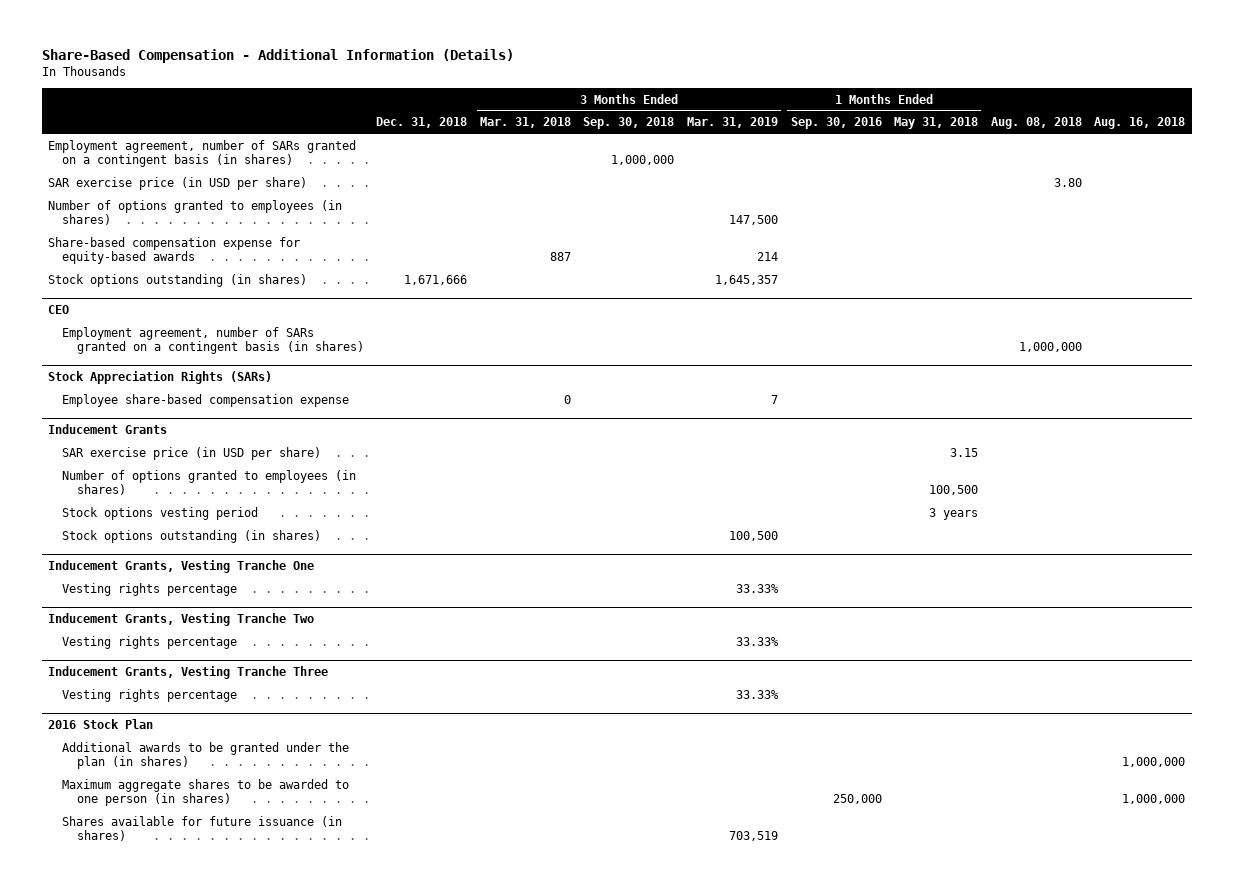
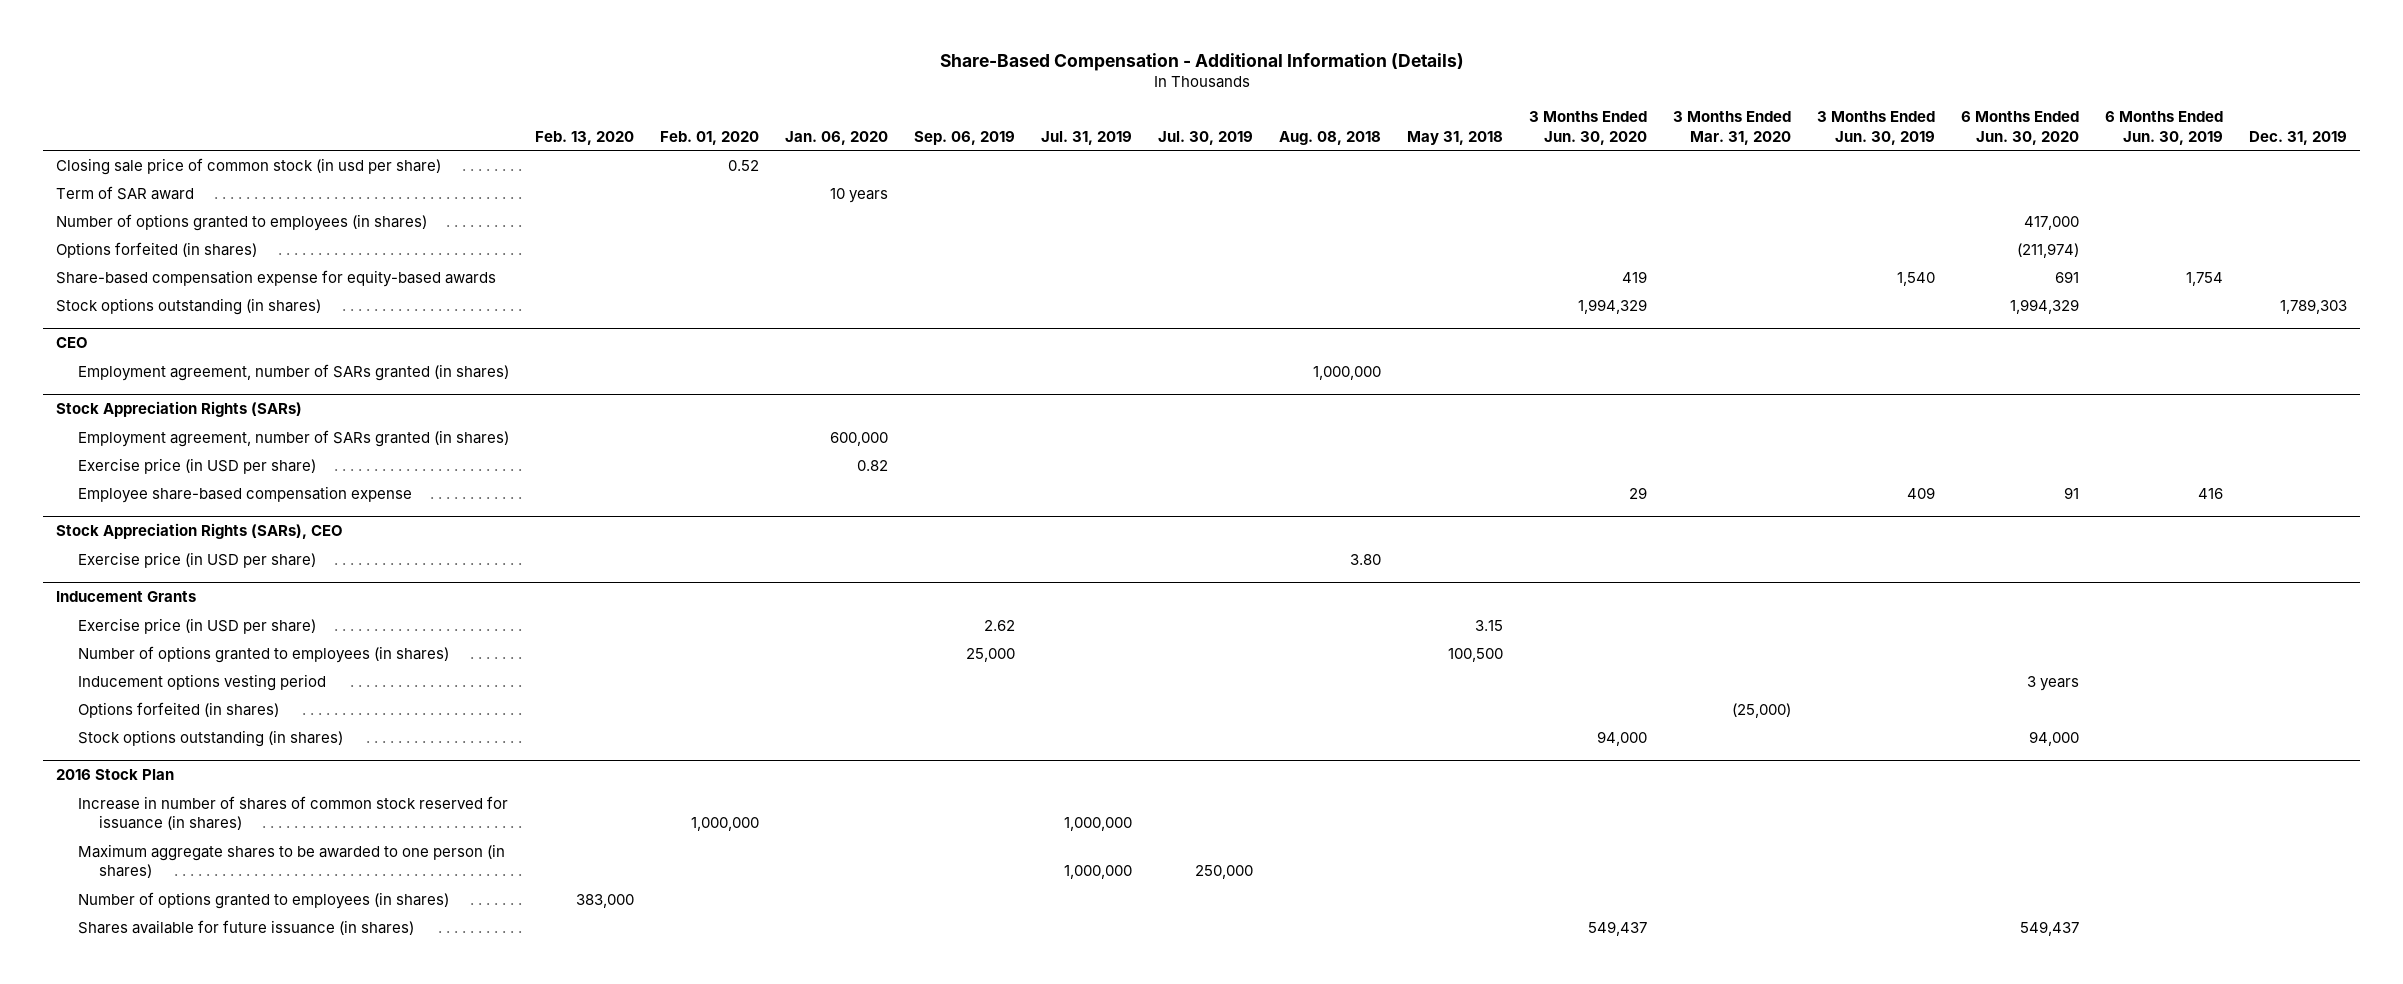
- | Dec. 31, 2018 | 3 Months Ended Mar. 31, 2018 | 3 Months Ended Sep. 30, 2018 | 3 Months Ended Mar. 31, 2019 | 1 Months Ended Sep. 30, 2016 | 1 Months Ended May 31, 2018 | Aug. 08, 2018 | Aug. 16, 2018
+ | Feb. 13, 2020 | Feb. 01, 2020 | Jan. 06, 2020 | Sep. 06, 2019 | Jul. 31, 2019 | Jul. 30, 2019 | Aug. 08, 2018 | May 31, 2018 | 3 Months Ended Jun. 30, 2020 | 3 Months Ended Mar. 31, 2020 | 3 Months Ended Jun. 30, 2019 | 6 Months Ended Jun. 30, 2020 | 6 Months Ended Jun. 30, 2019 | Dec. 31, 2019
- Employment agreement, number of SARs granted on a contingent basis (in shares) | | | 1,000,000 | | | | |
- SAR exercise price (in USD per share) | | | | | | | 3.80 |
+ Closing sale price of common stock (in usd per share) | | 0.52 | | | | | | | | | | | |
+ Term of SAR award | | | 10 years | | | | | | | | | | |
+ Options forfeited (in shares) | | | | | | | | | | | | (211,974) | |
@ CEO
- Employment agreement, number of SARs granted on a contingent basis (in shares) | | | | | | | 1,000,000 |
+ Employment agreement, number of SARs granted (in shares) | | | | | | | 1,000,000 | | | | | | |
@ Stock Appreciation Rights (SARs)
+ Employment agreement, number of SARs granted (in shares) | | | 600,000 | | | | | | | | | | |
+ Exercise price (in USD per share) | | | 0.82 | | | | | | | | | | |
+ Stock Appreciation Rights (SARs), CEO
+ Exercise price (in USD per share) | | | | | | | 3.80 | | | | | | |
@ Inducement Grants
- SAR exercise price (in USD per share) | | | | | | 3.15 | |
+ Exercise price (in USD per share) | | | | 2.62 | | | | 3.15 | | | | | |
- Stock options vesting period | | | | | | 3 years | |
+ Inducement options vesting period | | | | | | | | | | | | 3 years | |
+ Options forfeited (in shares) | | | | | | | | | | (25,000) | | | |
- Inducement Grants, Vesting Tranche One
- Vesting rights percentage | | | | 33.33% | | | |
- Inducement Grants, Vesting Tranche Two
- Vesting rights percentage | | | | 33.33% | | | |
- Inducement Grants, Vesting Tranche Three
- Vesting rights percentage | | | | 33.33% | | | |
@ 2016 Stock Plan
- Additional awards to be granted under the plan (in shares) | | | | | | | | 1,000,000
+ Increase in number of shares of common stock reserved for issuance (in shares) | | 1,000,000 | | | 1,000,000 | | | | | | | | |
+ Number of options granted to employees (in shares) | 383,000 | | | | | | | | | | | | |

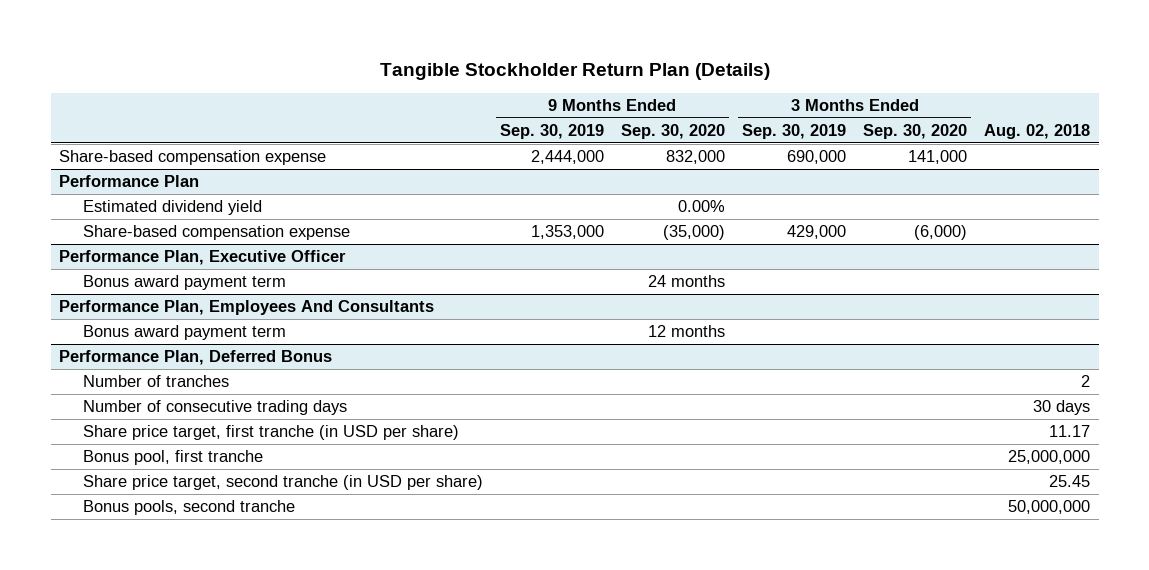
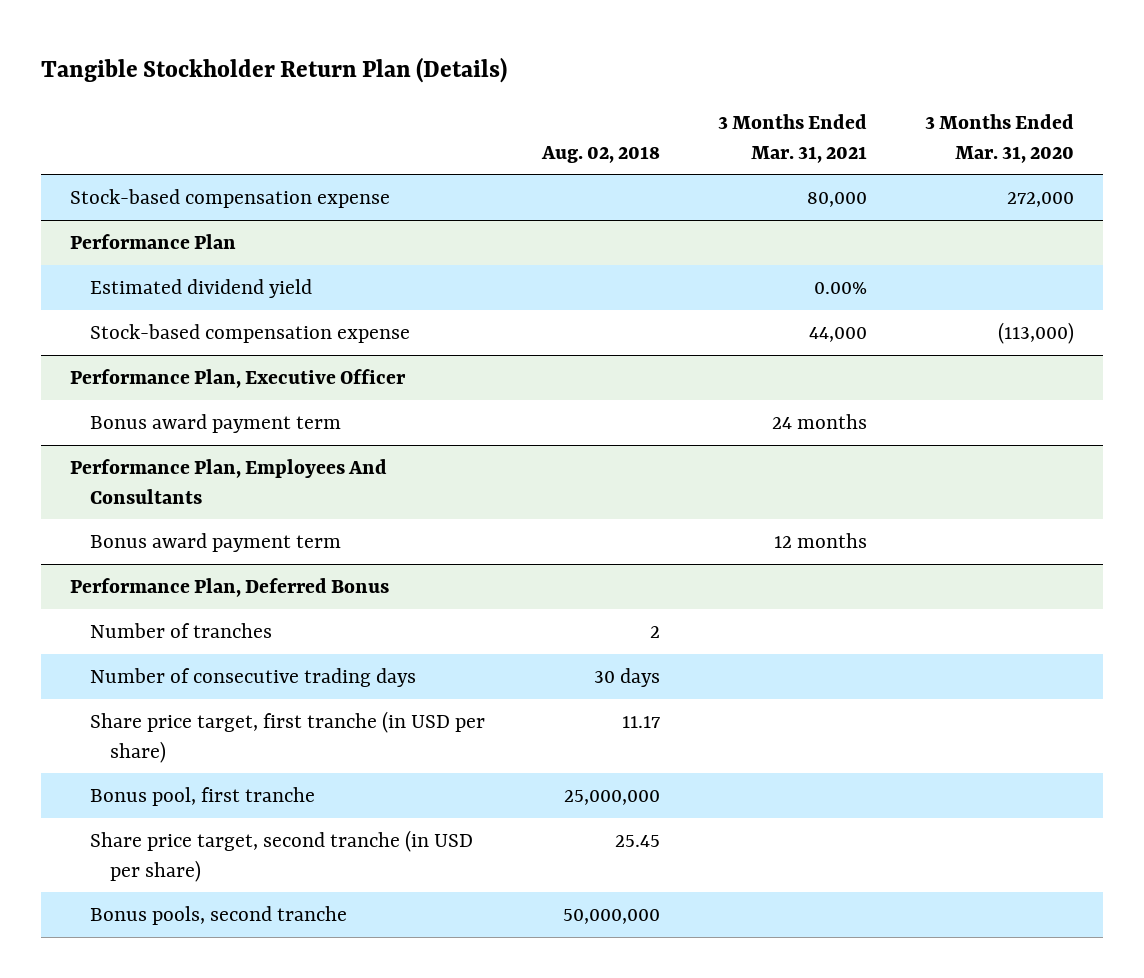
- | 9 Months Ended Sep. 30, 2019 | 9 Months Ended Sep. 30, 2020 | 3 Months Ended Sep. 30, 2019 | 3 Months Ended Sep. 30, 2020 | Aug. 02, 2018
+ | Aug. 02, 2018 | 3 Months Ended Mar. 31, 2021 | 3 Months Ended Mar. 31, 2020
- Share-based compensation expense | 2,444,000 | 832,000 | 690,000 | 141,000 |
+ Stock-based compensation expense | | 80,000 | 272,000
@ Performance Plan
- Share-based compensation expense | 1,353,000 | (35,000) | 429,000 | (6,000) |
+ Stock-based compensation expense | | 44,000 | (113,000)

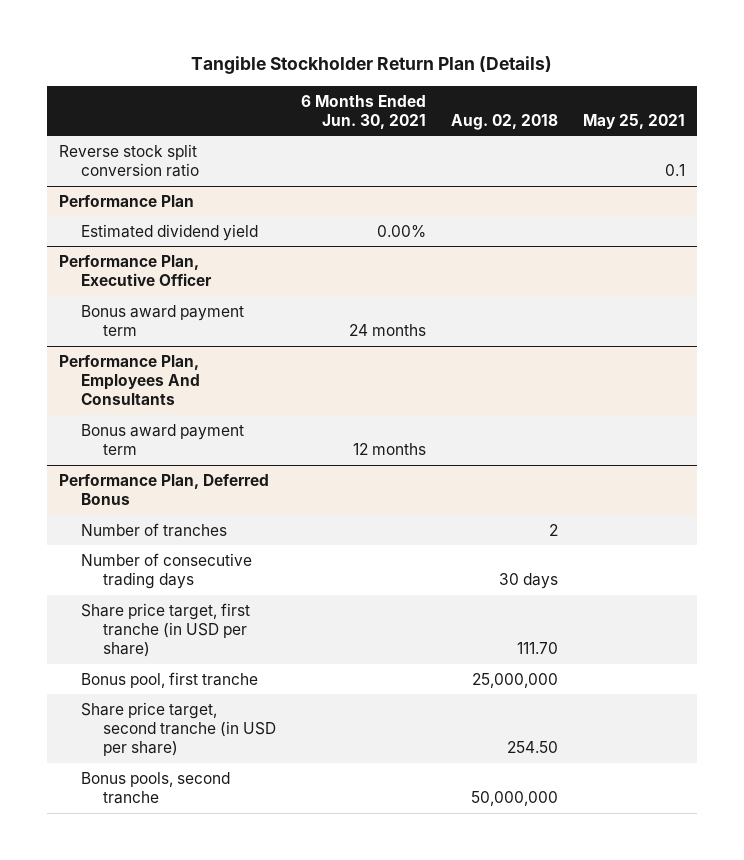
- | Aug. 02, 2018 | 3 Months Ended Mar. 31, 2021 | 3 Months Ended Mar. 31, 2020
+ | 6 Months Ended Jun. 30, 2021 | Aug. 02, 2018 | May 25, 2021
- Stock-based compensation expense | | 80,000 | 272,000
+ Reverse stock split conversion ratio | | | 0.1
@ Performance Plan
- Stock-based compensation expense | | 44,000 | (113,000)
@ Performance Plan, Deferred Bonus
- Share price target, first tranche (in USD per share) | 11.17 | |
+ Share price target, first tranche (in USD per share) | | 111.70 |
- Share price target, second tranche (in USD per share) | 25.45 | |
+ Share price target, second tranche (in USD per share) | | 254.50 |

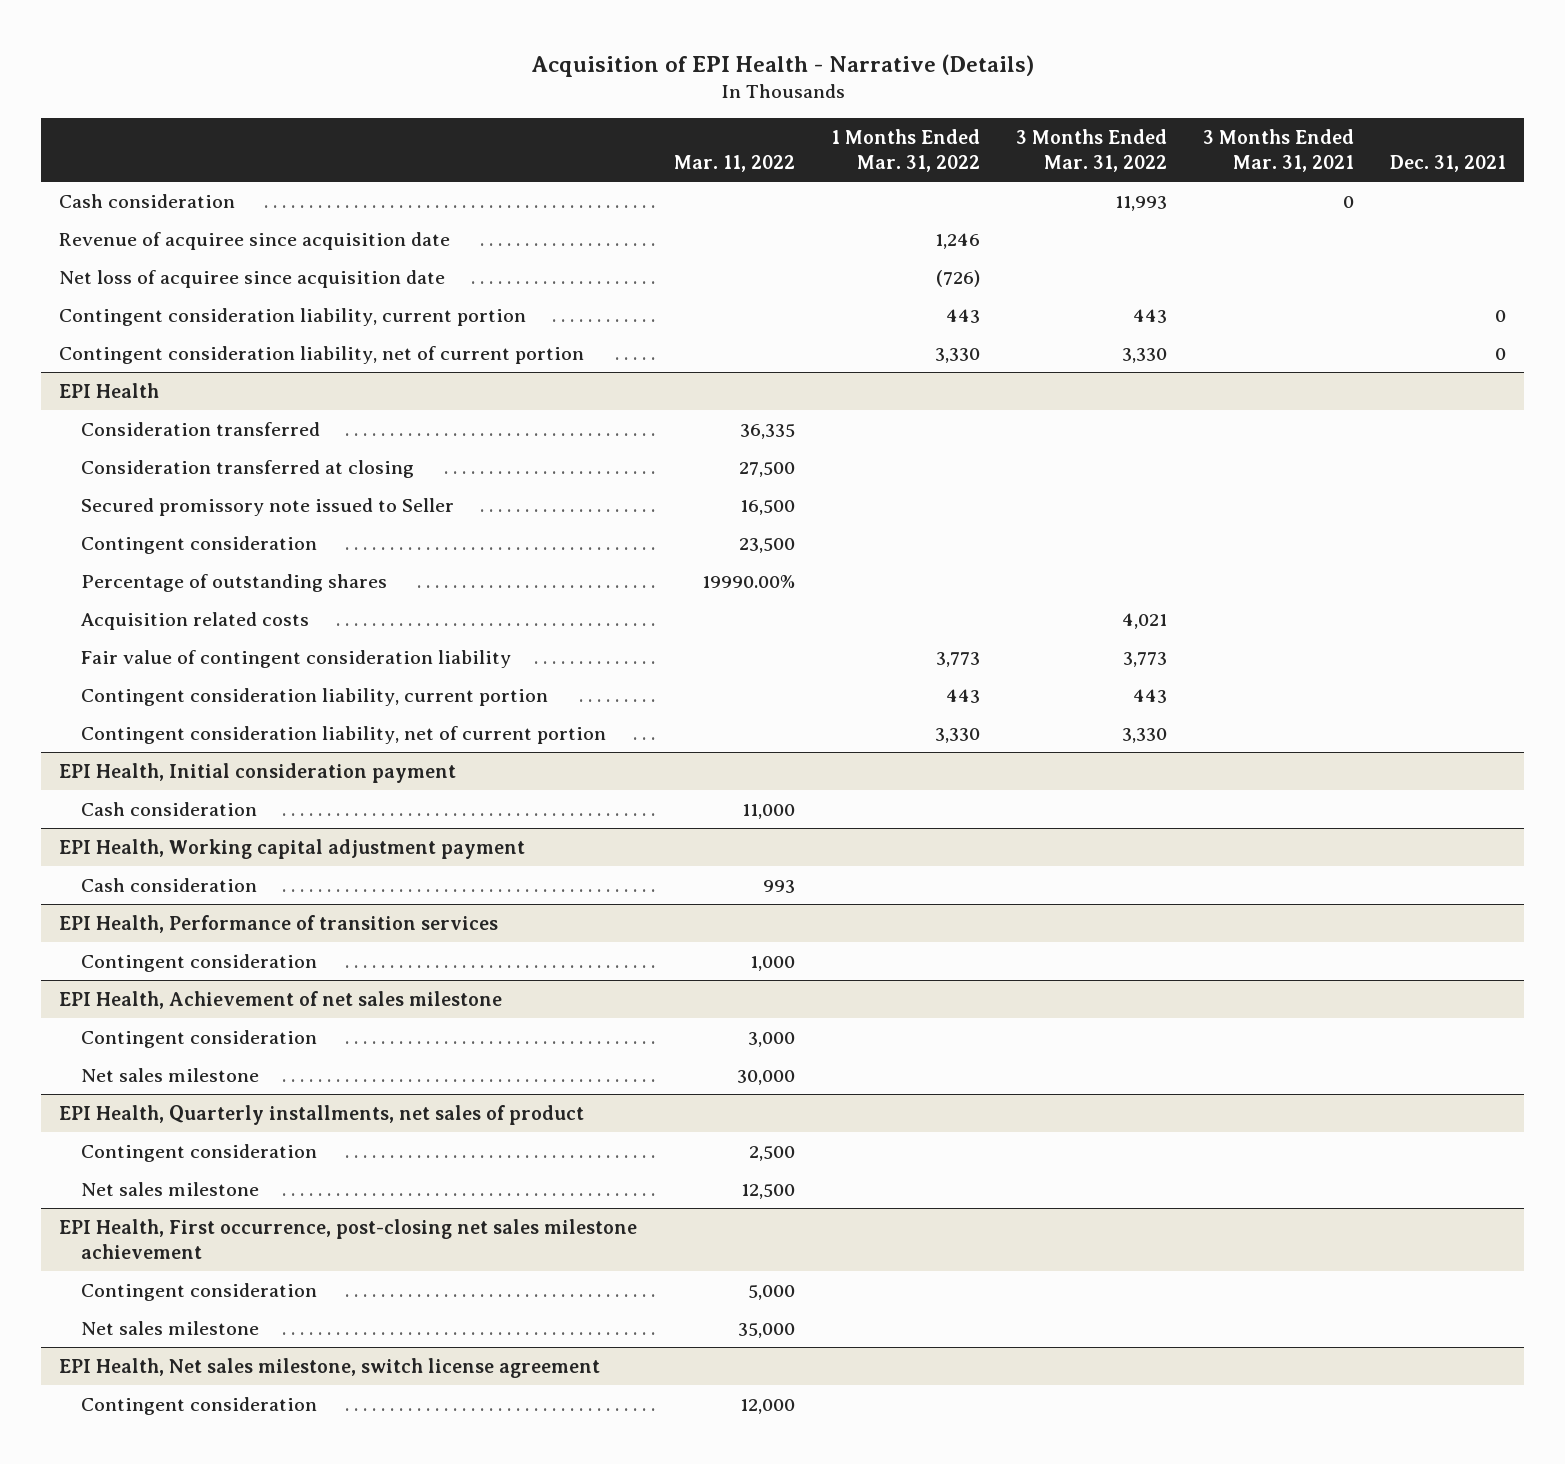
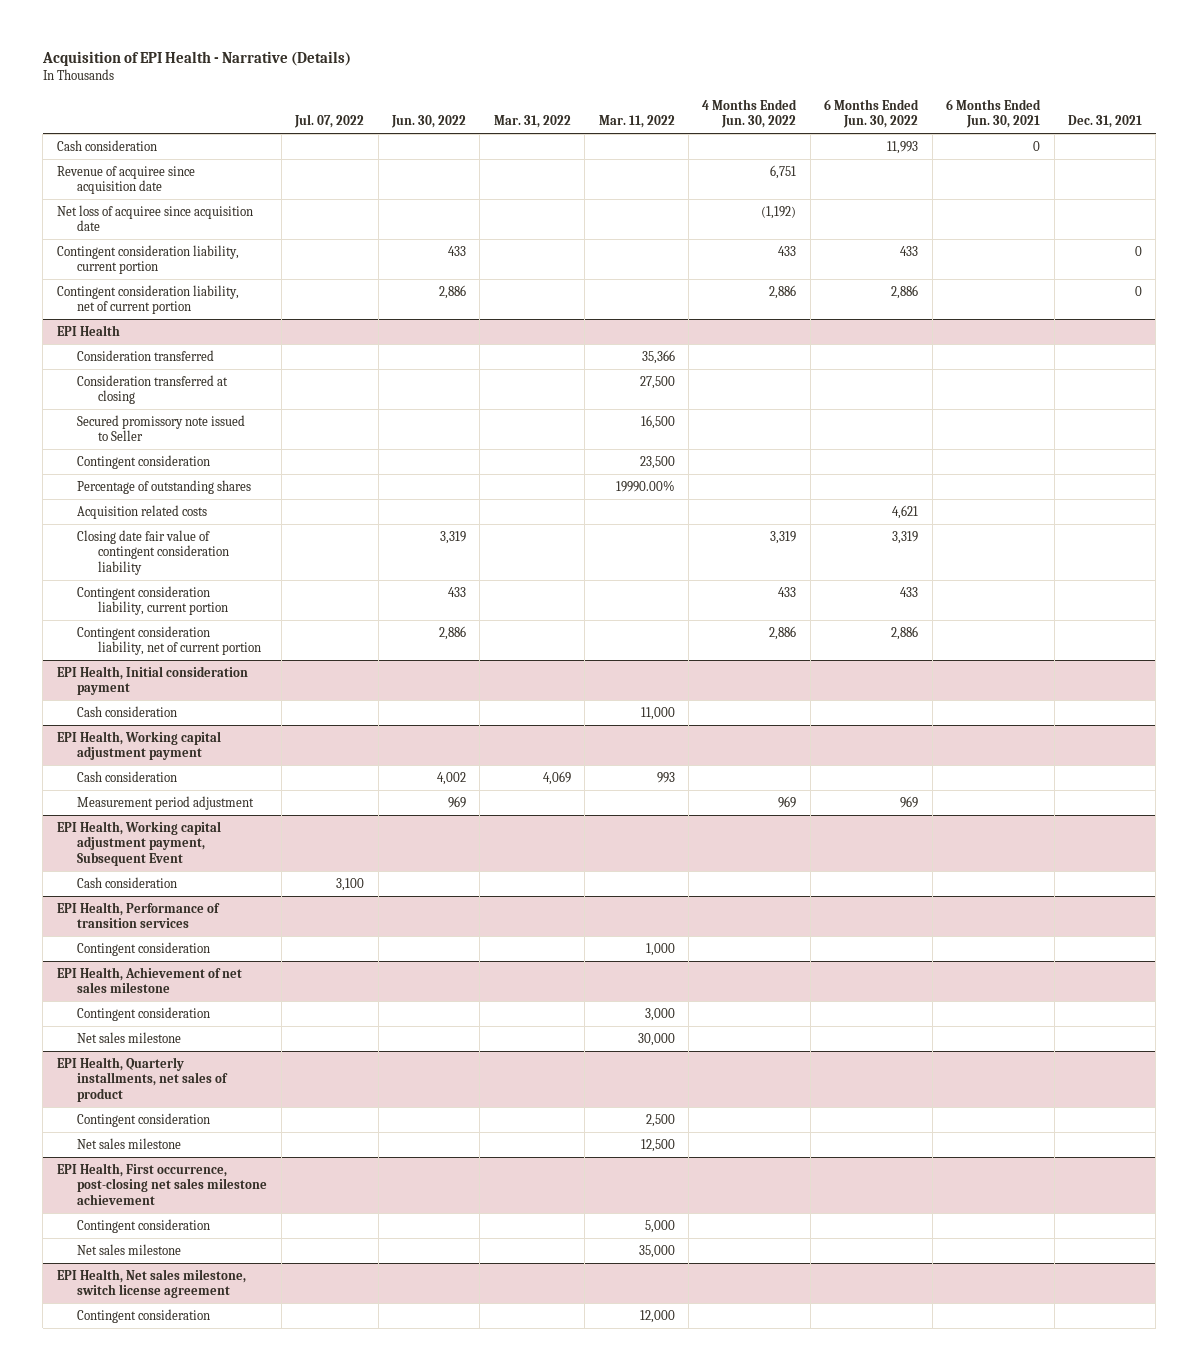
- | Mar. 11, 2022 | 1 Months Ended Mar. 31, 2022 | 3 Months Ended Mar. 31, 2022 | 3 Months Ended Mar. 31, 2021 | Dec. 31, 2021
+ | Jul. 07, 2022 | Jun. 30, 2022 | Mar. 31, 2022 | Mar. 11, 2022 | 4 Months Ended Jun. 30, 2022 | 6 Months Ended Jun. 30, 2022 | 6 Months Ended Jun. 30, 2021 | Dec. 31, 2021
@ EPI Health
- Consideration transferred | 36,335 | | | |
+ Consideration transferred | | | | 35,366 | | | |
- Fair value of contingent consideration liability | | 3,773 | 3,773 | |
+ Closing date fair value of contingent consideration liability | | 3,319 | | | 3,319 | 3,319 | |
@ EPI Health, Working capital adjustment payment
+ Measurement period adjustment | | 969 | | | 969 | 969 | |
+ EPI Health, Working capital adjustment payment, Subsequent Event
+ Cash consideration | 3,100 | | | | | | |

